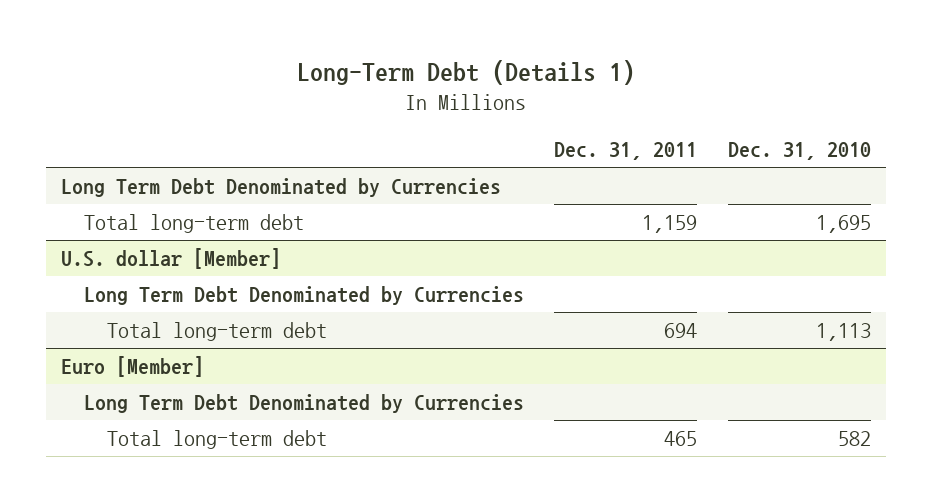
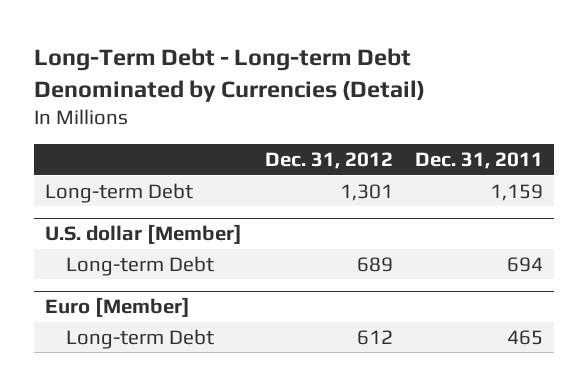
- Long-Term Debt (Details 1)
+ Long-Term Debt - Long-term Debt Denominated by Currencies (Detail)
- | Dec. 31, 2011 | Dec. 31, 2010
+ | Dec. 31, 2012 | Dec. 31, 2011
- Long Term Debt Denominated by Currencies
- Total long-term debt | 1,159 | 1,695
+ Long-term Debt | 1,301 | 1,159
@ U.S. dollar [Member]
- Long Term Debt Denominated by Currencies
- Total long-term debt | 694 | 1,113
+ Long-term Debt | 689 | 694
@ Euro [Member]
- Long Term Debt Denominated by Currencies
- Total long-term debt | 465 | 582
+ Long-term Debt | 612 | 465

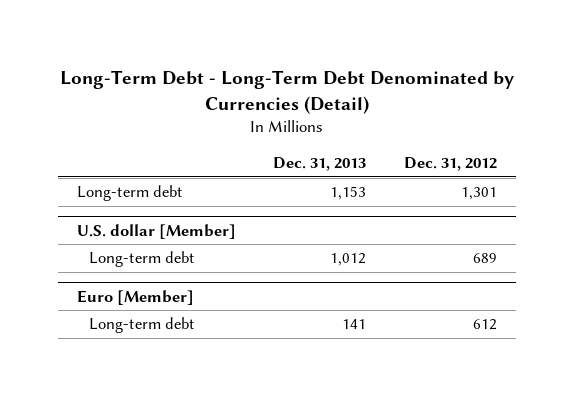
- Long-Term Debt - Long-term Debt Denominated by Currencies (Detail)
+ Long-Term Debt - Long-Term Debt Denominated by Currencies (Detail)
- | Dec. 31, 2012 | Dec. 31, 2011
+ | Dec. 31, 2013 | Dec. 31, 2012
- Long-term Debt | 1,301 | 1,159
+ Long-term debt | 1,153 | 1,301
@ U.S. dollar [Member]
- Long-term Debt | 689 | 694
+ Long-term debt | 1,012 | 689
@ Euro [Member]
- Long-term Debt | 612 | 465
+ Long-term debt | 141 | 612

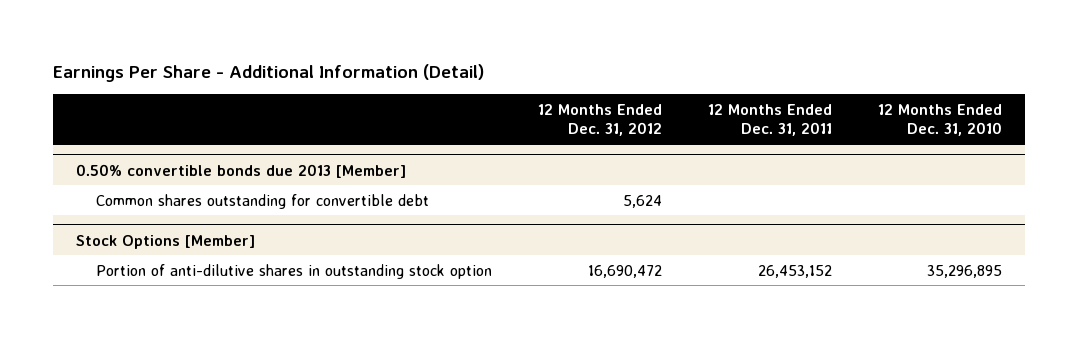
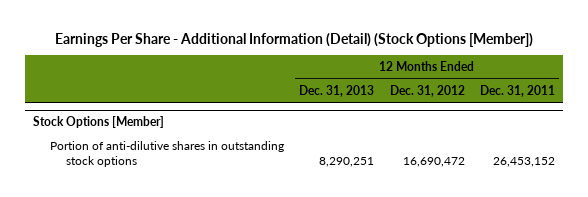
- Earnings Per Share - Additional Information (Detail)
+ Earnings Per Share - Additional Information (Detail) (Stock Options [Member])
- | 12 Months Ended Dec. 31, 2012 | 12 Months Ended Dec. 31, 2011 | 12 Months Ended Dec. 31, 2010
+ | 12 Months Ended Dec. 31, 2013 | 12 Months Ended Dec. 31, 2012 | 12 Months Ended Dec. 31, 2011
- 0.50% convertible bonds due 2013 [Member]
- Common shares outstanding for convertible debt | 5,624 | |
@ Stock Options [Member]
- Portion of anti-dilutive shares in outstanding stock option | 16,690,472 | 26,453,152 | 35,296,895
+ Portion of anti-dilutive shares in outstanding stock options | 8,290,251 | 16,690,472 | 26,453,152

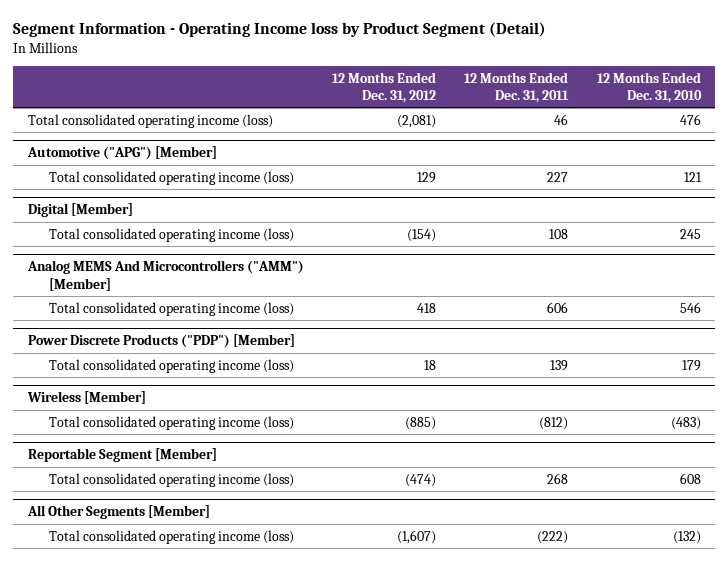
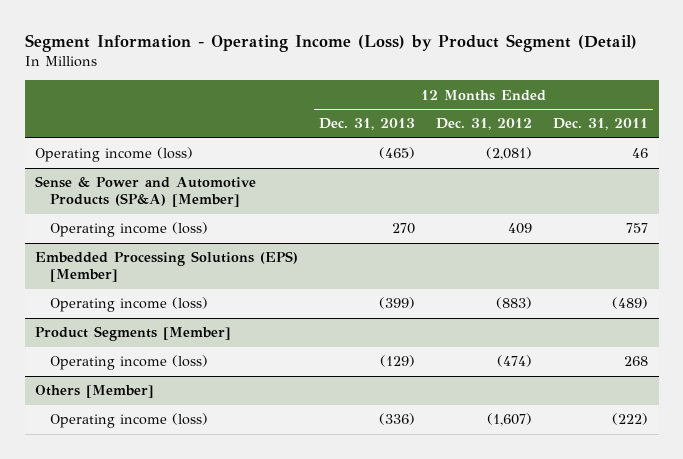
- Segment Information - Operating Income loss by Product Segment (Detail)
+ Segment Information - Operating Income (Loss) by Product Segment (Detail)
- | 12 Months Ended Dec. 31, 2012 | 12 Months Ended Dec. 31, 2011 | 12 Months Ended Dec. 31, 2010
+ | 12 Months Ended Dec. 31, 2013 | 12 Months Ended Dec. 31, 2012 | 12 Months Ended Dec. 31, 2011
- Total consolidated operating income (loss) | (2,081) | 46 | 476
- Automotive ("APG") [Member]
- Total consolidated operating income (loss) | 129 | 227 | 121
- Digital [Member]
- Total consolidated operating income (loss) | (154) | 108 | 245
- Analog MEMS And Microcontrollers ("AMM") [Member]
- Total consolidated operating income (loss) | 418 | 606 | 546
- Power Discrete Products ("PDP") [Member]
- Total consolidated operating income (loss) | 18 | 139 | 179
- Wireless [Member]
- Total consolidated operating income (loss) | (885) | (812) | (483)
- Reportable Segment [Member]
- Total consolidated operating income (loss) | (474) | 268 | 608
- All Other Segments [Member]
- Total consolidated operating income (loss) | (1,607) | (222) | (132)
+ Operating income (loss) | (465) | (2,081) | 46
+ Sense & Power and Automotive Products (SP&A) [Member]
+ Operating income (loss) | 270 | 409 | 757
+ Embedded Processing Solutions (EPS) [Member]
+ Operating income (loss) | (399) | (883) | (489)
+ Product Segments [Member]
+ Operating income (loss) | (129) | (474) | 268
+ Others [Member]
+ Operating income (loss) | (336) | (1,607) | (222)

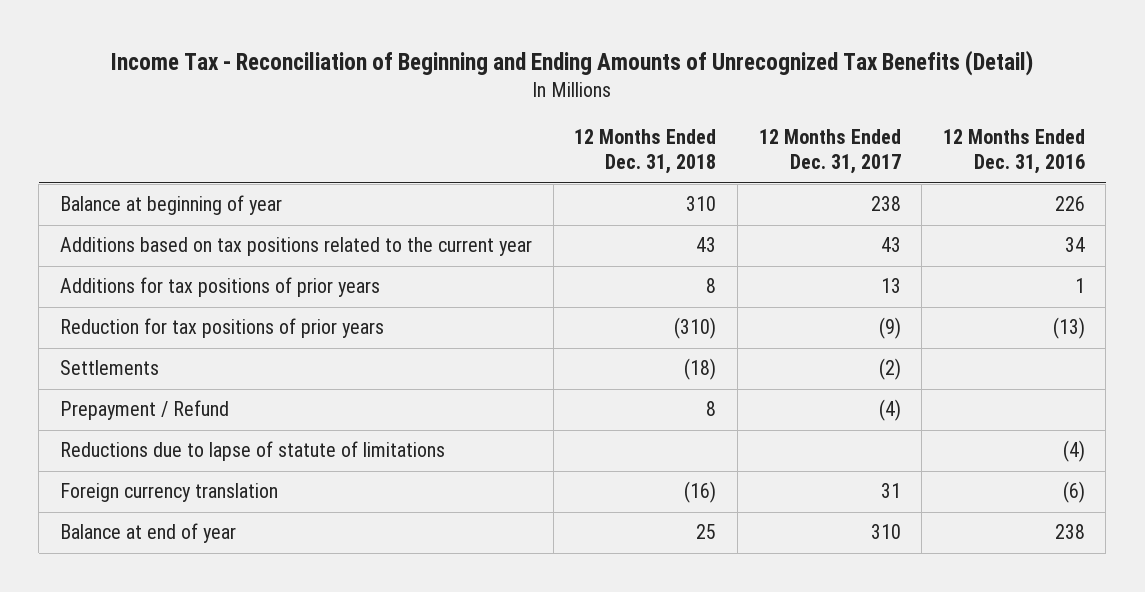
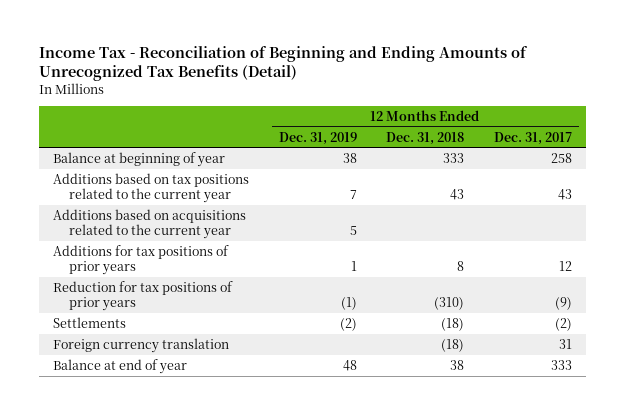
- | 12 Months Ended Dec. 31, 2018 | 12 Months Ended Dec. 31, 2017 | 12 Months Ended Dec. 31, 2016
+ | 12 Months Ended Dec. 31, 2019 | 12 Months Ended Dec. 31, 2018 | 12 Months Ended Dec. 31, 2017
- Balance at beginning of year | 310 | 238 | 226
+ Balance at beginning of year | 38 | 333 | 258
- Additions for tax positions of prior years | 8 | 13 | 1
+ Additions based on acquisitions related to the current year | 5 | |
+ Additions for tax positions of prior years | 1 | 8 | 12
- Prepayment / Refund | 8 | (4) |
- Reductions due to lapse of statute of limitations | | | (4)
- Foreign currency translation | (16) | 31 | (6)
- Balance at end of year | 25 | 310 | 238
+ Foreign currency translation | | (18) | 31
+ Balance at end of year | 48 | 38 | 333

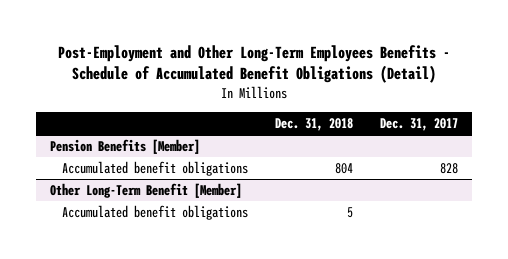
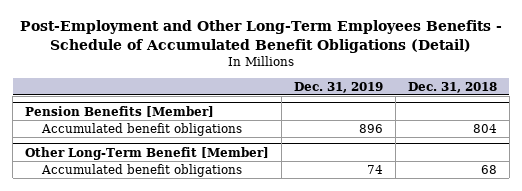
- | Dec. 31, 2018 | Dec. 31, 2017
+ | Dec. 31, 2019 | Dec. 31, 2018
@ Other Long-Term Benefit [Member]
- Accumulated benefit obligations | 5 |
+ Accumulated benefit obligations | 74 | 68

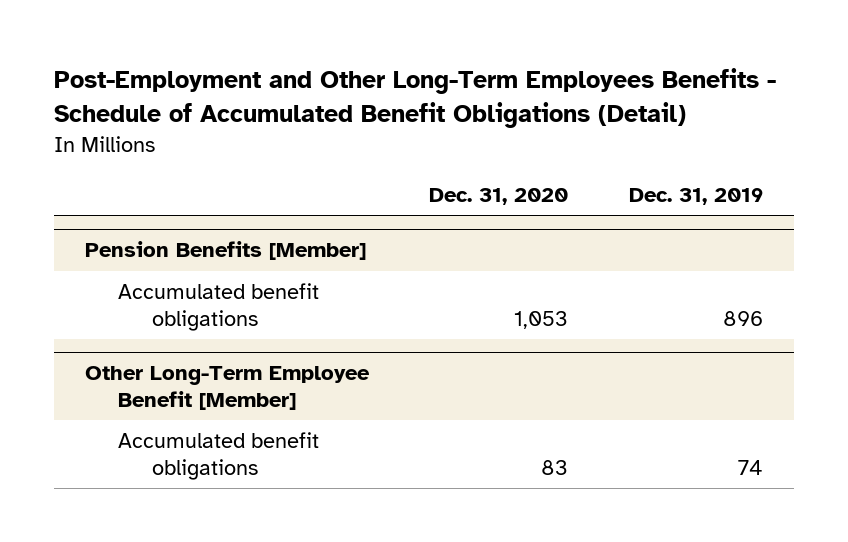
- | Dec. 31, 2019 | Dec. 31, 2018
+ | Dec. 31, 2020 | Dec. 31, 2019
- Other Long-Term Benefit [Member]
+ Other Long-Term Employee Benefit [Member]

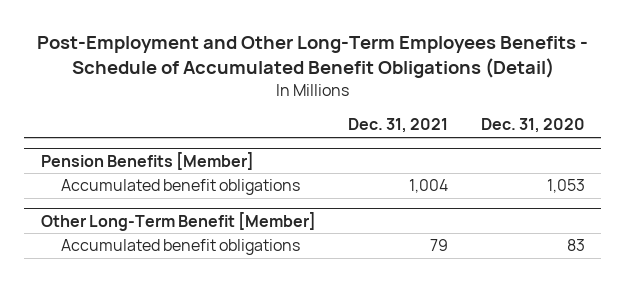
- | Dec. 31, 2020 | Dec. 31, 2019
+ | Dec. 31, 2021 | Dec. 31, 2020
- Other Long-Term Employee Benefit [Member]
+ Other Long-Term Benefit [Member]

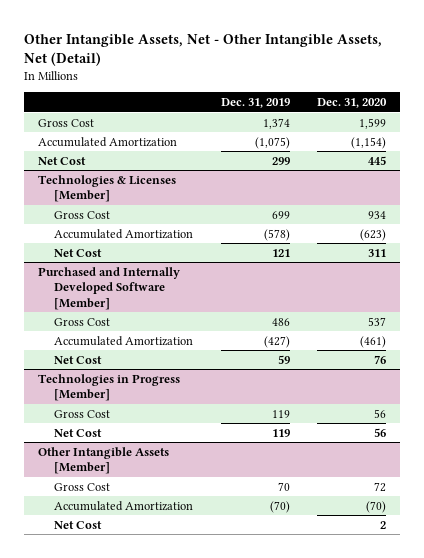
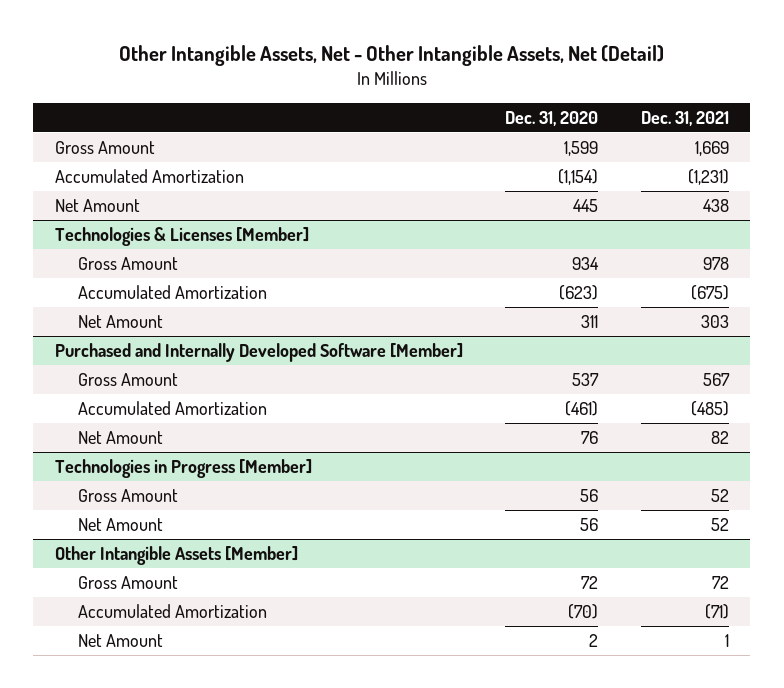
- | Dec. 31, 2019 | Dec. 31, 2020
+ | Dec. 31, 2020 | Dec. 31, 2021
- Gross Cost | 1,374 | 1,599
+ Gross Amount | 1,599 | 1,669
- Net Cost | 299 | 445
+ Net Amount | 445 | 438
@ Technologies & Licenses [Member]
- Gross Cost | 699 | 934
+ Gross Amount | 934 | 978
- Net Cost | 121 | 311
+ Net Amount | 311 | 303
@ Purchased and Internally Developed Software [Member]
- Gross Cost | 486 | 537
+ Gross Amount | 537 | 567
- Net Cost | 59 | 76
+ Net Amount | 76 | 82
@ Technologies in Progress [Member]
- Gross Cost | 119 | 56
- Net Cost | 119 | 56
+ Gross Amount | 56 | 52
+ Net Amount | 56 | 52
@ Other Intangible Assets [Member]
- Gross Cost | 70 | 72
+ Gross Amount | 72 | 72
- Net Cost | | 2
+ Net Amount | 2 | 1

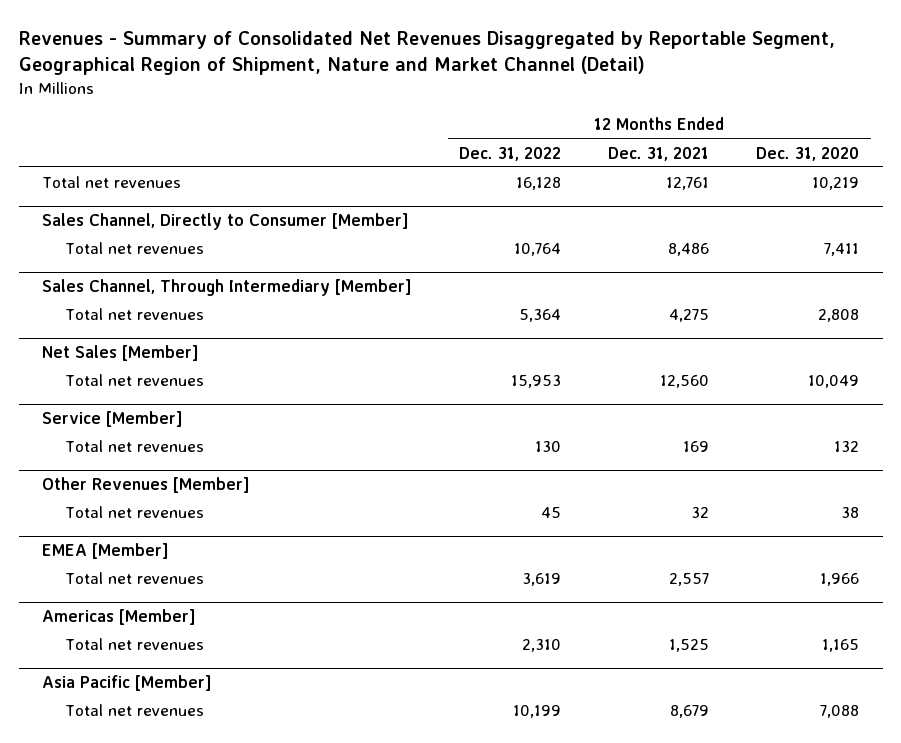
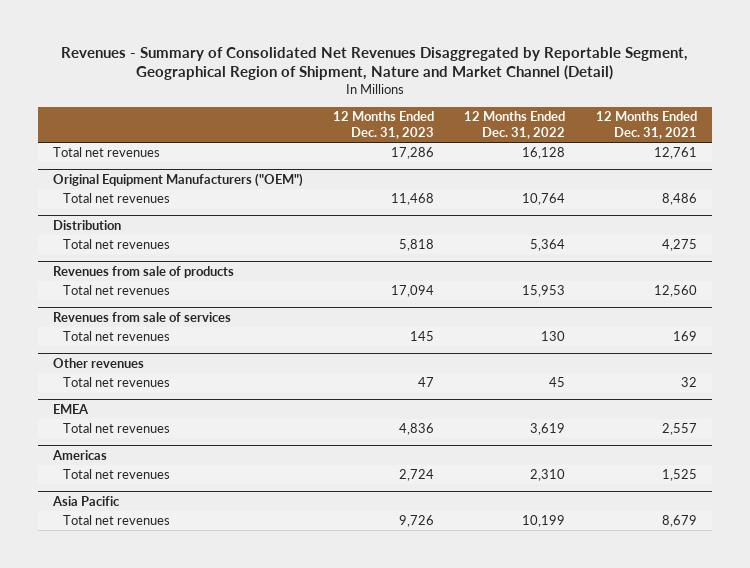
- | 12 Months Ended Dec. 31, 2022 | 12 Months Ended Dec. 31, 2021 | 12 Months Ended Dec. 31, 2020
+ | 12 Months Ended Dec. 31, 2023 | 12 Months Ended Dec. 31, 2022 | 12 Months Ended Dec. 31, 2021
- Sales Channel, Directly to Consumer [Member]
+ Original Equipment Manufacturers ("OEM")
- Sales Channel, Through Intermediary [Member]
+ Distribution
- Net Sales [Member]
+ Revenues from sale of products
- Service [Member]
+ Revenues from sale of services
- Other Revenues [Member]
+ Other revenues
- EMEA [Member]
+ EMEA
- Americas [Member]
+ Americas
- Asia Pacific [Member]
+ Asia Pacific

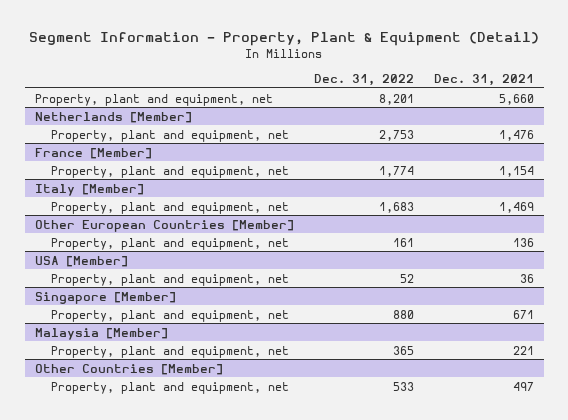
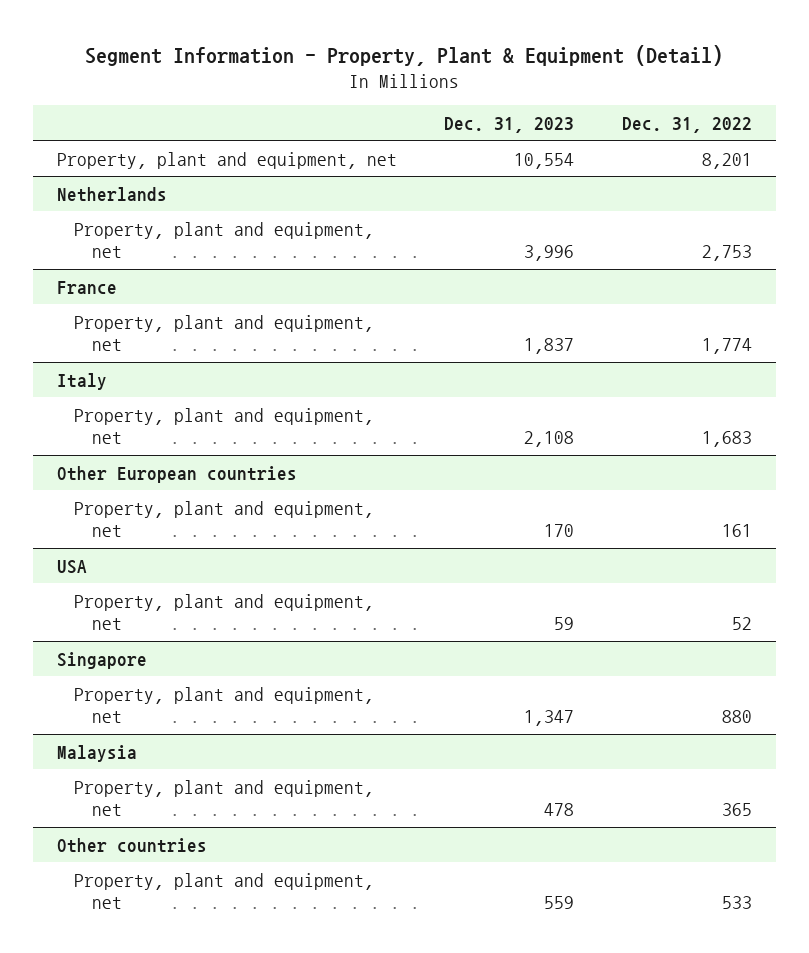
- | Dec. 31, 2022 | Dec. 31, 2021
+ | Dec. 31, 2023 | Dec. 31, 2022
- Netherlands [Member]
+ Netherlands
- France [Member]
+ France
- Italy [Member]
+ Italy
- Other European Countries [Member]
+ Other European countries
- USA [Member]
+ USA
- Singapore [Member]
+ Singapore
- Malaysia [Member]
+ Malaysia
- Other Countries [Member]
+ Other countries

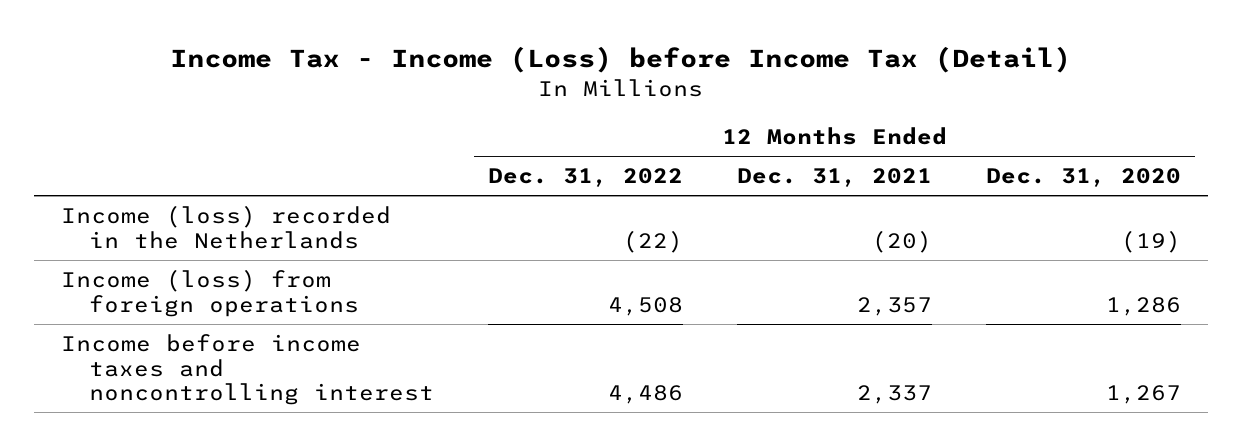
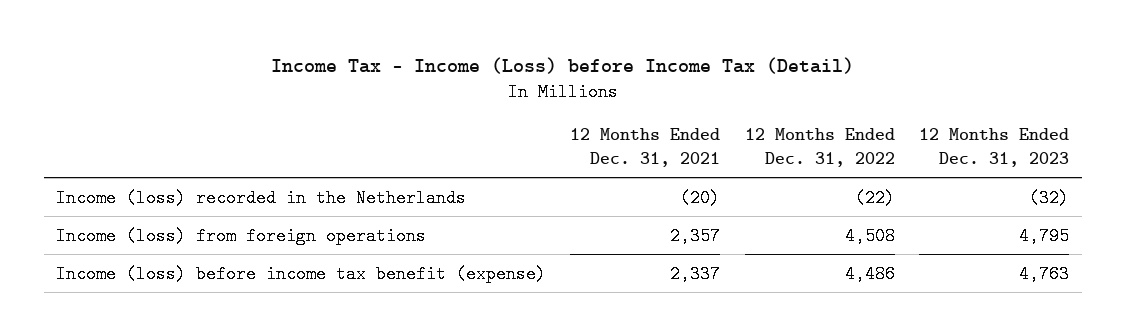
- | 12 Months Ended Dec. 31, 2022 | 12 Months Ended Dec. 31, 2021 | 12 Months Ended Dec. 31, 2020
+ | 12 Months Ended Dec. 31, 2021 | 12 Months Ended Dec. 31, 2022 | 12 Months Ended Dec. 31, 2023
- Income before income taxes and noncontrolling interest | 4,486 | 2,337 | 1,267
+ Income (loss) before income tax benefit (expense) | 2,337 | 4,486 | 4,763

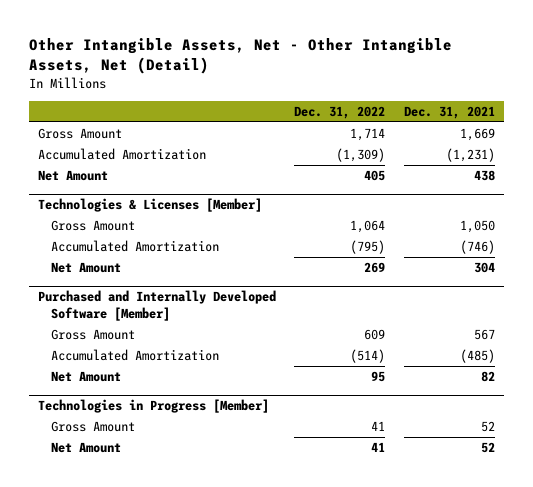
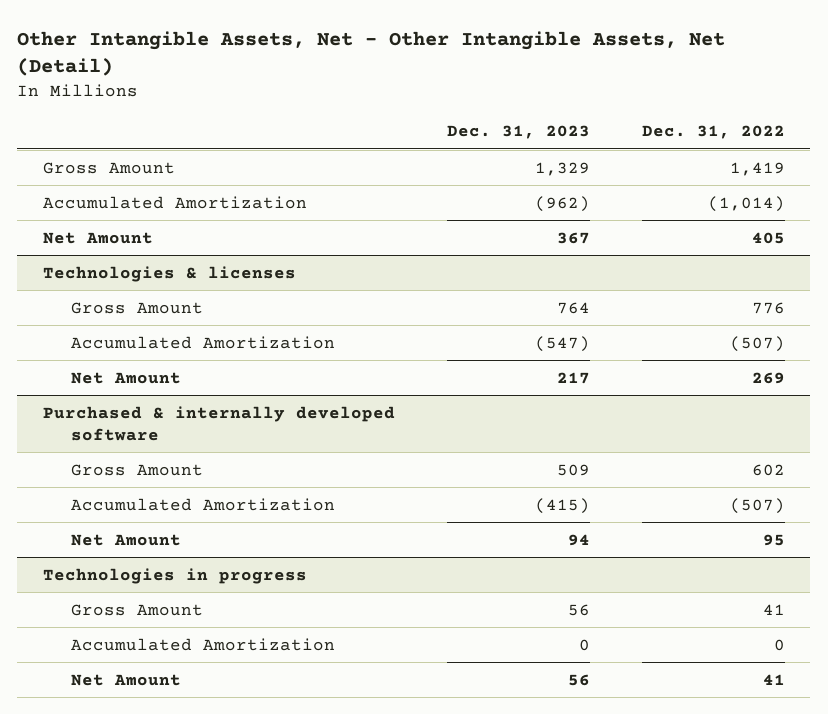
- | Dec. 31, 2022 | Dec. 31, 2021
+ | Dec. 31, 2023 | Dec. 31, 2022
- Gross Amount | 1,714 | 1,669
- Accumulated Amortization | (1,309) | (1,231)
+ Gross Amount | 1,329 | 1,419
+ Accumulated Amortization | (962) | (1,014)
- Technologies & Licenses [Member]
- Gross Amount | 1,064 | 1,050
- Accumulated Amortization | (795) | (746)
+ Technologies & licenses
+ Gross Amount | 764 | 776
+ Accumulated Amortization | (547) | (507)
- Purchased and Internally Developed Software [Member]
- Gross Amount | 609 | 567
- Accumulated Amortization | (514) | (485)
+ Purchased & internally developed software
+ Gross Amount | 509 | 602
+ Accumulated Amortization | (415) | (507)
- Technologies in Progress [Member]
+ Technologies in progress
+ Accumulated Amortization | 0 | 0

